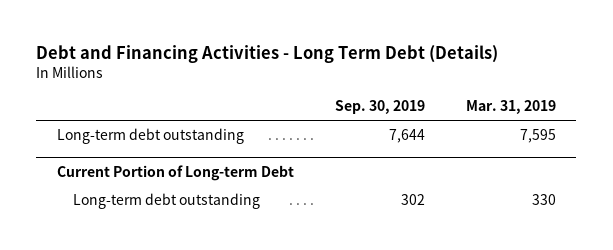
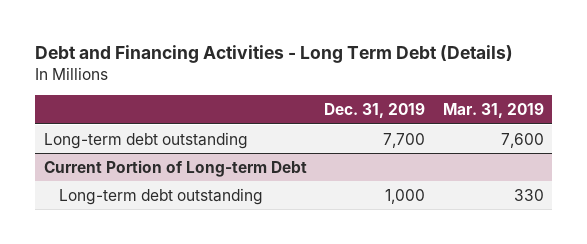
- | Sep. 30, 2019 | Mar. 31, 2019
+ | Dec. 31, 2019 | Mar. 31, 2019
- Long-term debt outstanding | 7,644 | 7,595
+ Long-term debt outstanding | 7,700 | 7,600

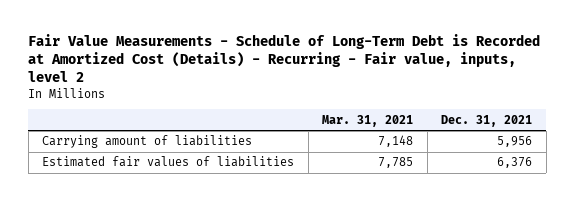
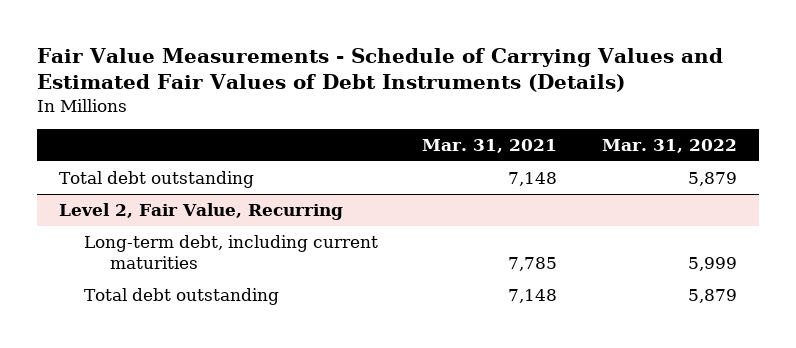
- Fair Value Measurements - Schedule of Long-Term Debt is Recorded at Amortized Cost (Details) - Recurring - Fair value, inputs, level 2
+ Fair Value Measurements - Schedule of Carrying Values and Estimated Fair Values of Debt Instruments (Details)
- | Mar. 31, 2021 | Dec. 31, 2021
+ | Mar. 31, 2021 | Mar. 31, 2022
- Carrying amount of liabilities | 7,148 | 5,956
- Estimated fair values of liabilities | 7,785 | 6,376
+ Total debt outstanding | 7,148 | 5,879
+ Level 2, Fair Value, Recurring
+ Long-term debt, including current maturities | 7,785 | 5,999
+ Total debt outstanding | 7,148 | 5,879

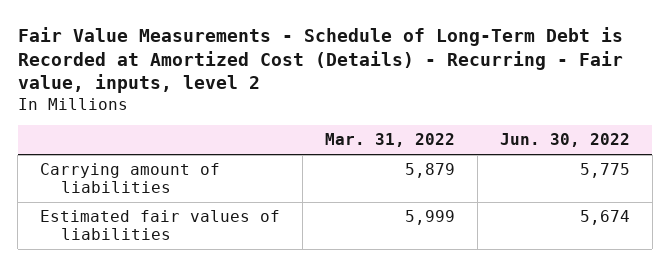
- Fair Value Measurements - Schedule of Carrying Values and Estimated Fair Values of Debt Instruments (Details)
+ Fair Value Measurements - Schedule of Long-Term Debt is Recorded at Amortized Cost (Details) - Recurring - Fair value, inputs, level 2
- | Mar. 31, 2021 | Mar. 31, 2022
+ | Mar. 31, 2022 | Jun. 30, 2022
- Total debt outstanding | 7,148 | 5,879
- Level 2, Fair Value, Recurring
- Long-term debt, including current maturities | 7,785 | 5,999
- Total debt outstanding | 7,148 | 5,879
+ Carrying amount of liabilities | 5,879 | 5,775
+ Estimated fair values of liabilities | 5,999 | 5,674

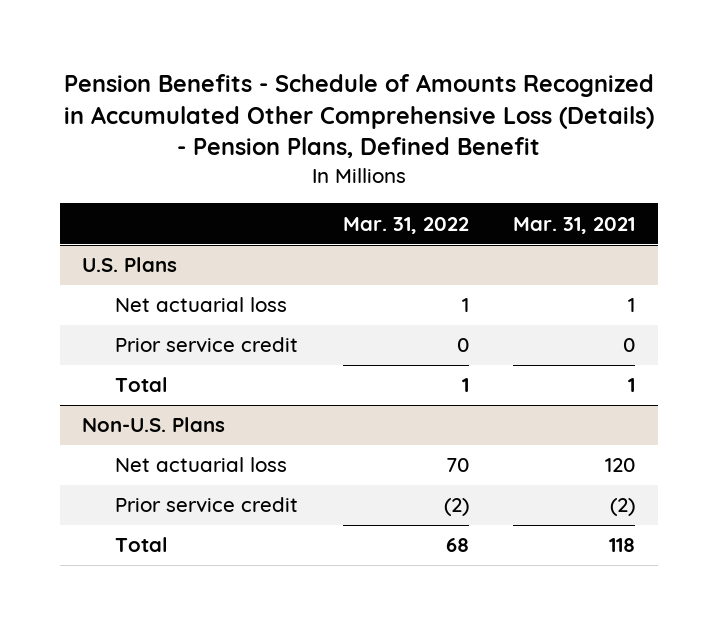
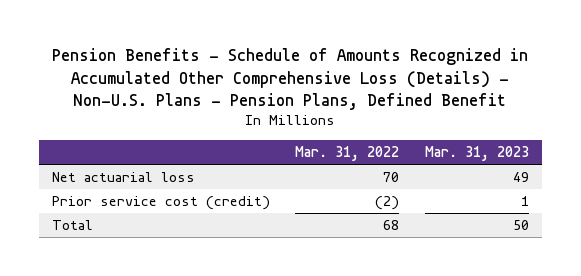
- Pension Benefits - Schedule of Amounts Recognized in Accumulated Other Comprehensive Loss (Details) - Pension Plans, Defined Benefit
+ Pension Benefits - Schedule of Amounts Recognized in Accumulated Other Comprehensive Loss (Details) - Non-U.S. Plans - Pension Plans, Defined Benefit
- | Mar. 31, 2022 | Mar. 31, 2021
+ | Mar. 31, 2022 | Mar. 31, 2023
- U.S. Plans
- Net actuarial loss | 1 | 1
- Prior service credit | 0 | 0
- Total | 1 | 1
- Non-U.S. Plans
- Prior service credit | (2) | (2)
+ Prior service cost (credit) | (2) | 1

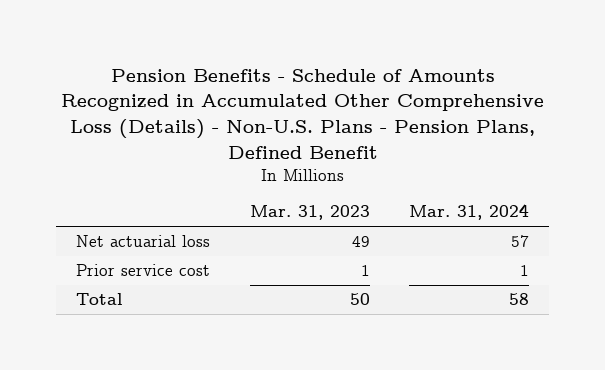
- | Mar. 31, 2022 | Mar. 31, 2023
+ | Mar. 31, 2023 | Mar. 31, 2024
- Prior service cost (credit) | (2) | 1
+ Prior service cost | 1 | 1

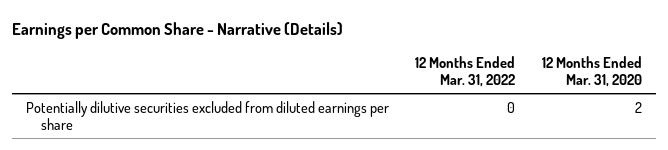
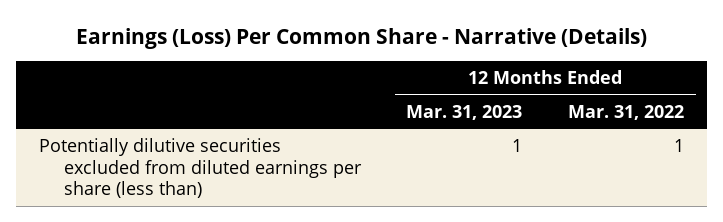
- Earnings per Common Share - Narrative (Details)
+ Earnings (Loss) Per Common Share - Narrative (Details)
- | 12 Months Ended Mar. 31, 2022 | 12 Months Ended Mar. 31, 2020
+ | 12 Months Ended Mar. 31, 2023 | 12 Months Ended Mar. 31, 2022
- Potentially dilutive securities excluded from diluted earnings per share | 0 | 2
+ Potentially dilutive securities excluded from diluted earnings per share (less than) | 1 | 1

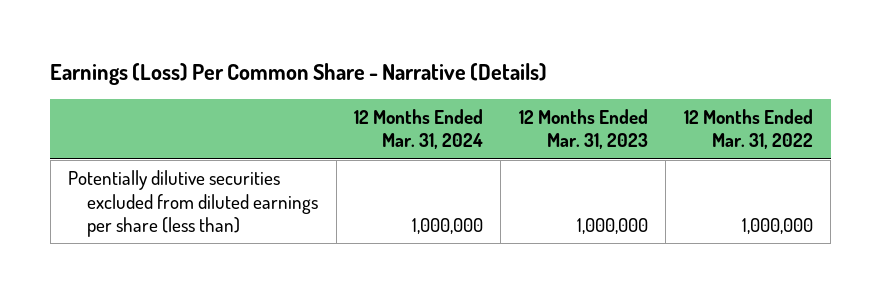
- | 12 Months Ended Mar. 31, 2023 | 12 Months Ended Mar. 31, 2022
+ | 12 Months Ended Mar. 31, 2024 | 12 Months Ended Mar. 31, 2023 | 12 Months Ended Mar. 31, 2022
- Potentially dilutive securities excluded from diluted earnings per share (less than) | 1 | 1
+ Potentially dilutive securities excluded from diluted earnings per share (less than) | 1,000,000 | 1,000,000 | 1,000,000

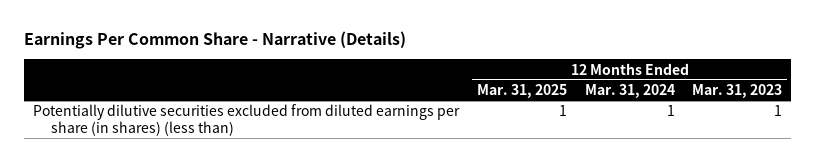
- Earnings (Loss) Per Common Share - Narrative (Details)
+ Earnings Per Common Share - Narrative (Details)
- | 12 Months Ended Mar. 31, 2024 | 12 Months Ended Mar. 31, 2023 | 12 Months Ended Mar. 31, 2022
+ | 12 Months Ended Mar. 31, 2025 | 12 Months Ended Mar. 31, 2024 | 12 Months Ended Mar. 31, 2023
- Potentially dilutive securities excluded from diluted earnings per share (less than) | 1,000,000 | 1,000,000 | 1,000,000
+ Potentially dilutive securities excluded from diluted earnings per share (in shares) (less than) | 1 | 1 | 1

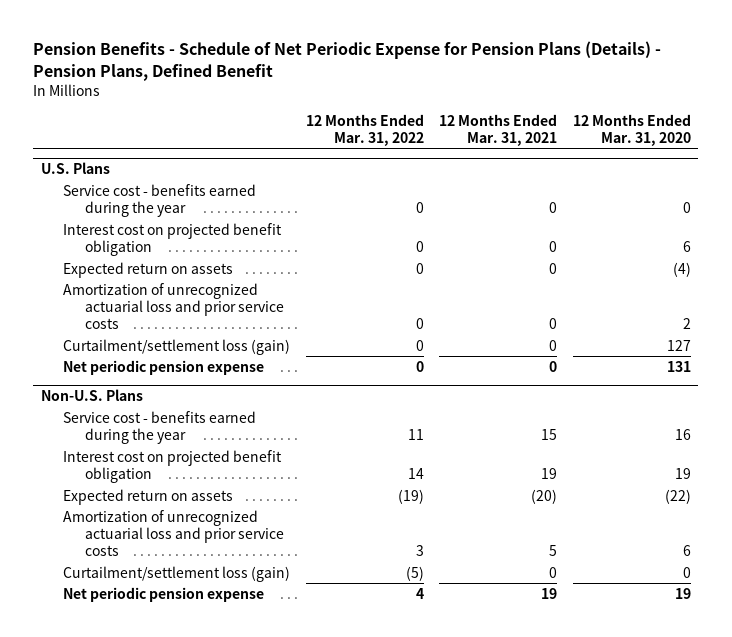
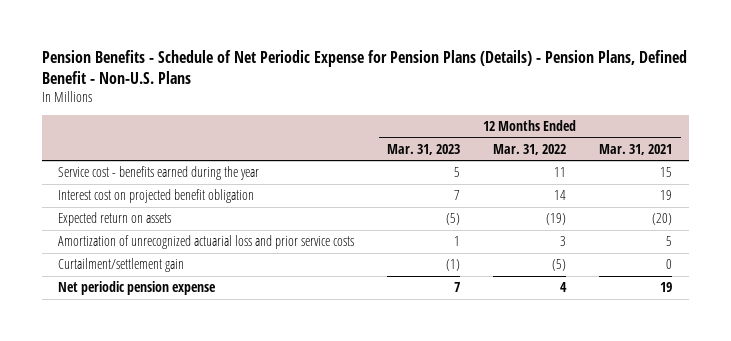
- Pension Benefits - Schedule of Net Periodic Expense for Pension Plans (Details) - Pension Plans, Defined Benefit
+ Pension Benefits - Schedule of Net Periodic Expense for Pension Plans (Details) - Pension Plans, Defined Benefit - Non-U.S. Plans
- | 12 Months Ended Mar. 31, 2022 | 12 Months Ended Mar. 31, 2021 | 12 Months Ended Mar. 31, 2020
+ | 12 Months Ended Mar. 31, 2023 | 12 Months Ended Mar. 31, 2022 | 12 Months Ended Mar. 31, 2021
- U.S. Plans
- Service cost - benefits earned during the year | 0 | 0 | 0
- Interest cost on projected benefit obligation | 0 | 0 | 6
- Expected return on assets | 0 | 0 | (4)
- Amortization of unrecognized actuarial loss and prior service costs | 0 | 0 | 2
- Curtailment/settlement loss (gain) | 0 | 0 | 127
- Net periodic pension expense | 0 | 0 | 131
- Non-U.S. Plans
- Curtailment/settlement loss (gain) | (5) | 0 | 0
+ Curtailment/settlement gain | (1) | (5) | 0

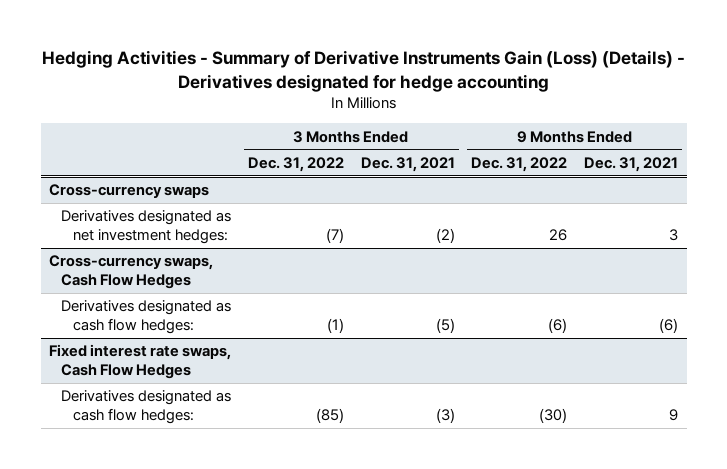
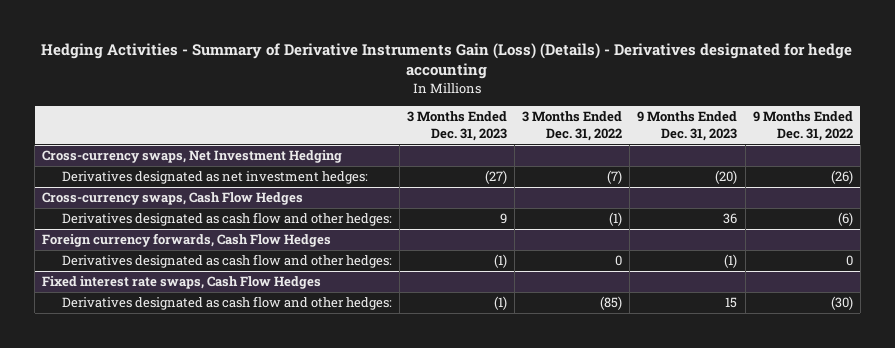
- | 3 Months Ended Dec. 31, 2022 | 3 Months Ended Dec. 31, 2021 | 9 Months Ended Dec. 31, 2022 | 9 Months Ended Dec. 31, 2021
+ | 3 Months Ended Dec. 31, 2023 | 3 Months Ended Dec. 31, 2022 | 9 Months Ended Dec. 31, 2023 | 9 Months Ended Dec. 31, 2022
- Cross-currency swaps
- Derivatives designated as net investment hedges: | (7) | (2) | 26 | 3
+ Cross-currency swaps, Net Investment Hedging
+ Derivatives designated as net investment hedges: | (27) | (7) | (20) | (26)
@ Cross-currency swaps, Cash Flow Hedges
- Derivatives designated as cash flow hedges: | (1) | (5) | (6) | (6)
+ Derivatives designated as cash flow and other hedges: | 9 | (1) | 36 | (6)
+ Foreign currency forwards, Cash Flow Hedges
+ Derivatives designated as cash flow and other hedges: | (1) | 0 | (1) | 0
@ Fixed interest rate swaps, Cash Flow Hedges
- Derivatives designated as cash flow hedges: | (85) | (3) | (30) | 9
+ Derivatives designated as cash flow and other hedges: | (1) | (85) | 15 | (30)

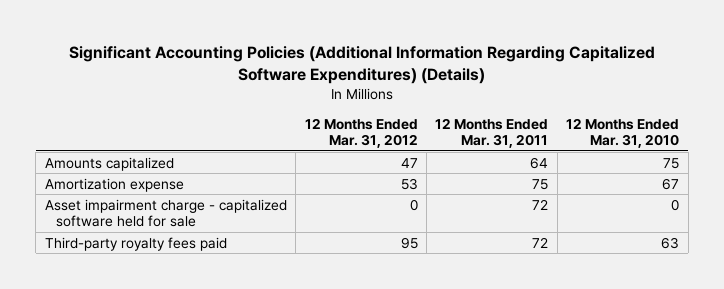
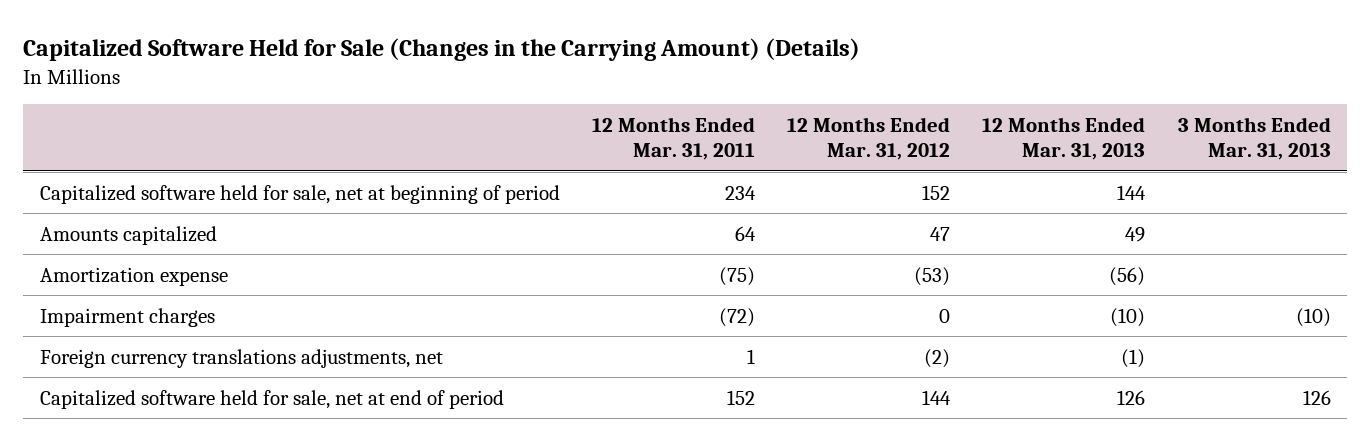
- Significant Accounting Policies (Additional Information Regarding Capitalized Software Expenditures) (Details)
+ Capitalized Software Held for Sale (Changes in the Carrying Amount) (Details)
- | 12 Months Ended Mar. 31, 2012 | 12 Months Ended Mar. 31, 2011 | 12 Months Ended Mar. 31, 2010
+ | 12 Months Ended Mar. 31, 2011 | 12 Months Ended Mar. 31, 2012 | 12 Months Ended Mar. 31, 2013 | 3 Months Ended Mar. 31, 2013
+ Capitalized software held for sale, net at beginning of period | 234 | 152 | 144 |
- Amortization expense | 53 | 75 | 67
- Asset impairment charge - capitalized software held for sale | 0 | 72 | 0
- Third-party royalty fees paid | 95 | 72 | 63
+ Amortization expense | (75) | (53) | (56) |
+ Impairment charges | (72) | 0 | (10) | (10)
+ Foreign currency translations adjustments, net | 1 | (2) | (1) |
+ Capitalized software held for sale, net at end of period | 152 | 144 | 126 | 126

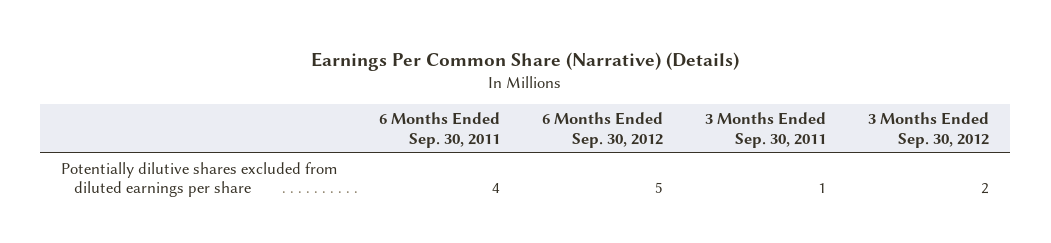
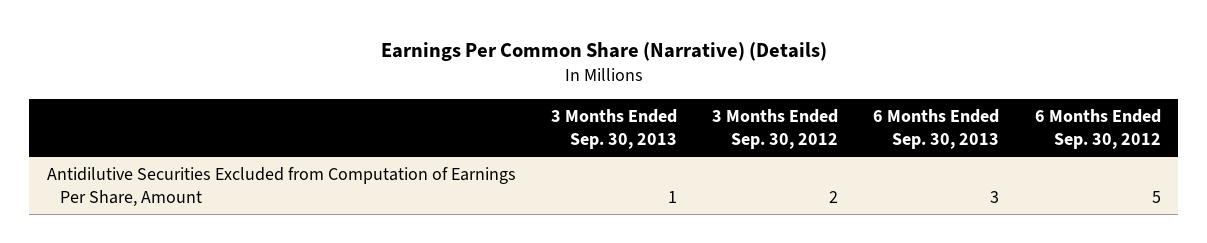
- | 6 Months Ended Sep. 30, 2011 | 6 Months Ended Sep. 30, 2012 | 3 Months Ended Sep. 30, 2011 | 3 Months Ended Sep. 30, 2012
+ | 3 Months Ended Sep. 30, 2013 | 3 Months Ended Sep. 30, 2012 | 6 Months Ended Sep. 30, 2013 | 6 Months Ended Sep. 30, 2012
- Potentially dilutive shares excluded from diluted earnings per share | 4 | 5 | 1 | 2
+ Antidilutive Securities Excluded from Computation of Earnings Per Share, Amount | 1 | 2 | 3 | 5

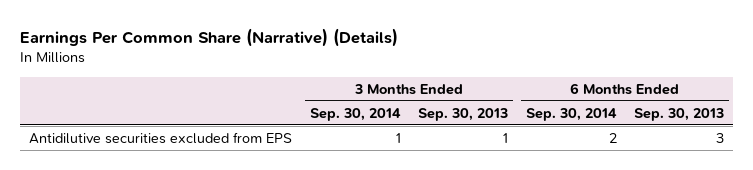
- | 3 Months Ended Sep. 30, 2013 | 3 Months Ended Sep. 30, 2012 | 6 Months Ended Sep. 30, 2013 | 6 Months Ended Sep. 30, 2012
+ | 3 Months Ended Sep. 30, 2014 | 3 Months Ended Sep. 30, 2013 | 6 Months Ended Sep. 30, 2014 | 6 Months Ended Sep. 30, 2013
- Antidilutive Securities Excluded from Computation of Earnings Per Share, Amount | 1 | 2 | 3 | 5
+ Antidilutive securities excluded from EPS | 1 | 1 | 2 | 3

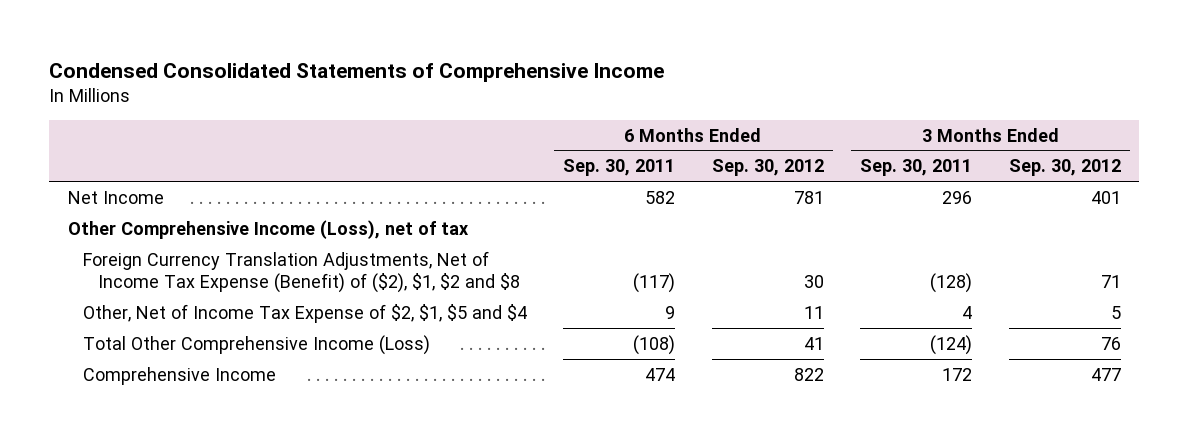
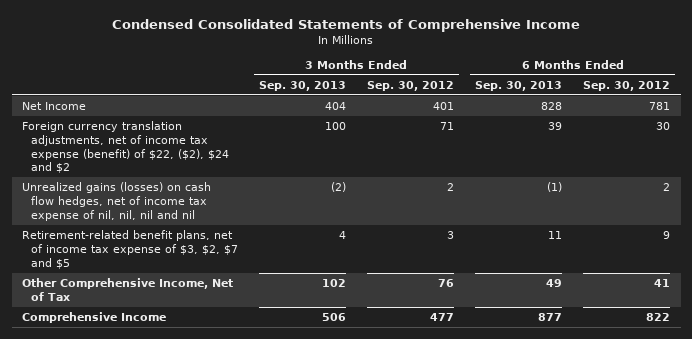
- | 6 Months Ended Sep. 30, 2011 | 6 Months Ended Sep. 30, 2012 | 3 Months Ended Sep. 30, 2011 | 3 Months Ended Sep. 30, 2012
+ | 3 Months Ended Sep. 30, 2013 | 3 Months Ended Sep. 30, 2012 | 6 Months Ended Sep. 30, 2013 | 6 Months Ended Sep. 30, 2012
- Other Comprehensive Income (Loss), net of tax
- Foreign Currency Translation Adjustments, Net of Income Tax Expense (Benefit) of ($2), $1, $2 and $8 | (117) | 30 | (128) | 71
- Other, Net of Income Tax Expense of $2, $1, $5 and $4 | 9 | 11 | 4 | 5
- Total Other Comprehensive Income (Loss) | (108) | 41 | (124) | 76
+ Foreign currency translation adjustments, net of income tax expense (benefit) of $22, ($2), $24 and $2 | 100 | 71 | 39 | 30
+ Unrealized gains (losses) on cash flow hedges, net of income tax expense of nil, nil, nil and nil | (2) | 2 | (1) | 2
+ Retirement-related benefit plans, net of income tax expense of $3, $2, $7 and $5 | 4 | 3 | 11 | 9
+ Other Comprehensive Income, Net of Tax | 102 | 76 | 49 | 41

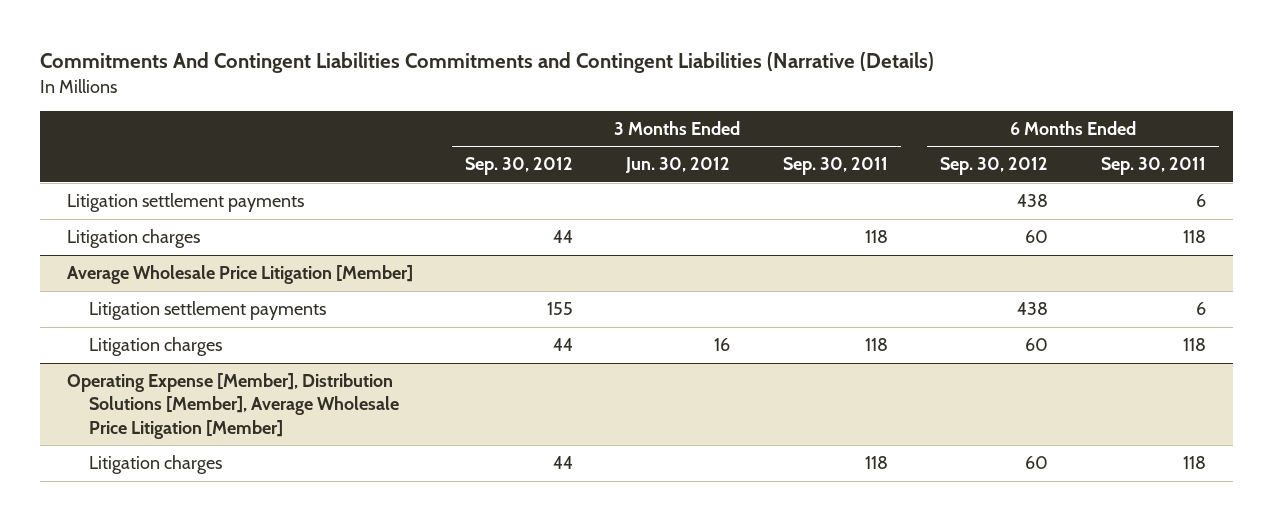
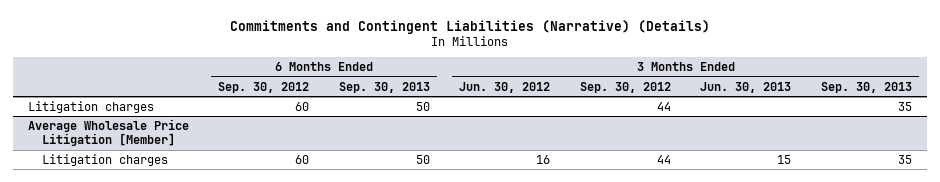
- Commitments And Contingent Liabilities Commitments and Contingent Liabilities (Narrative (Details)
+ Commitments and Contingent Liabilities (Narrative) (Details)
- | 3 Months Ended Sep. 30, 2012 | 3 Months Ended Jun. 30, 2012 | 3 Months Ended Sep. 30, 2011 | 6 Months Ended Sep. 30, 2012 | 6 Months Ended Sep. 30, 2011
+ | 6 Months Ended Sep. 30, 2012 | 6 Months Ended Sep. 30, 2013 | 3 Months Ended Jun. 30, 2012 | 3 Months Ended Sep. 30, 2012 | 3 Months Ended Jun. 30, 2013 | 3 Months Ended Sep. 30, 2013
- Litigation settlement payments | | | | 438 | 6
@ Average Wholesale Price Litigation [Member]
- Litigation settlement payments | 155 | | | 438 | 6
- Operating Expense [Member], Distribution Solutions [Member], Average Wholesale Price Litigation [Member]
- Litigation charges | 44 | | 118 | 60 | 118

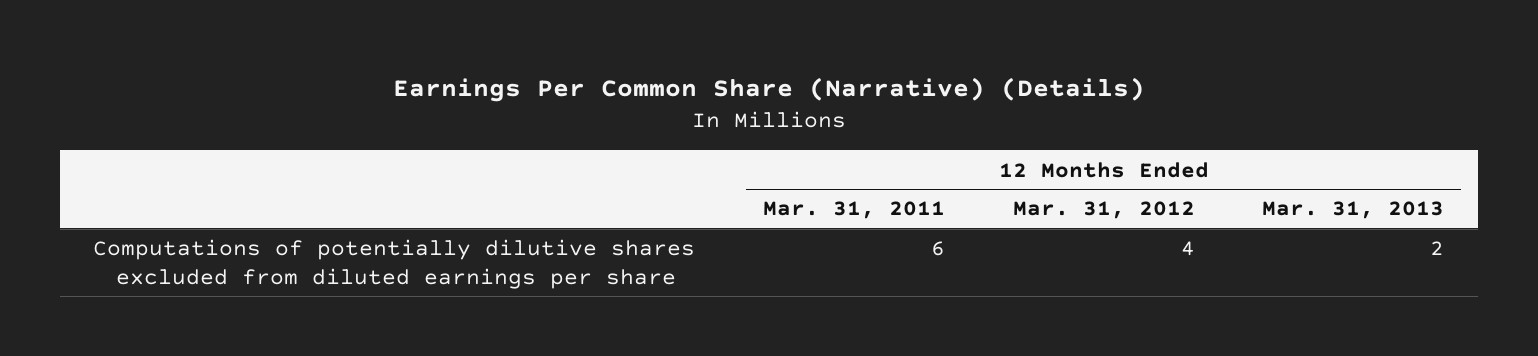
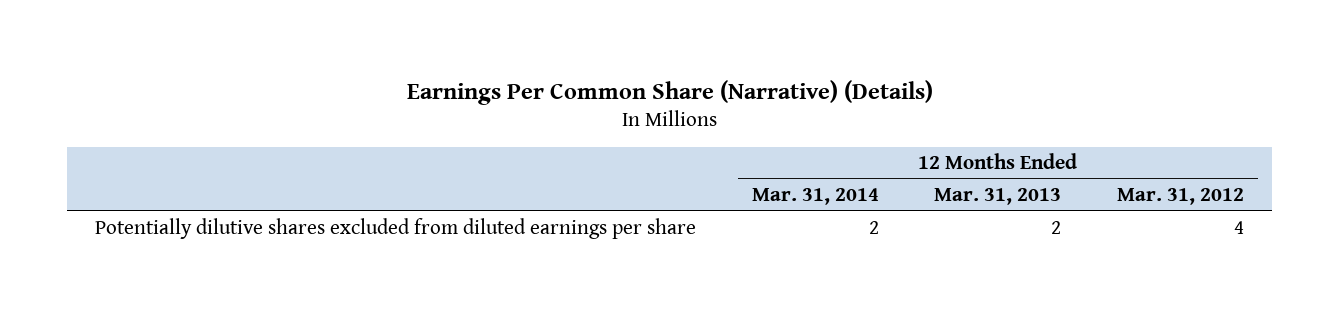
- | 12 Months Ended Mar. 31, 2011 | 12 Months Ended Mar. 31, 2012 | 12 Months Ended Mar. 31, 2013
+ | 12 Months Ended Mar. 31, 2014 | 12 Months Ended Mar. 31, 2013 | 12 Months Ended Mar. 31, 2012
- Computations of potentially dilutive shares excluded from diluted earnings per share | 6 | 4 | 2
+ Potentially dilutive shares excluded from diluted earnings per share | 2 | 2 | 4

